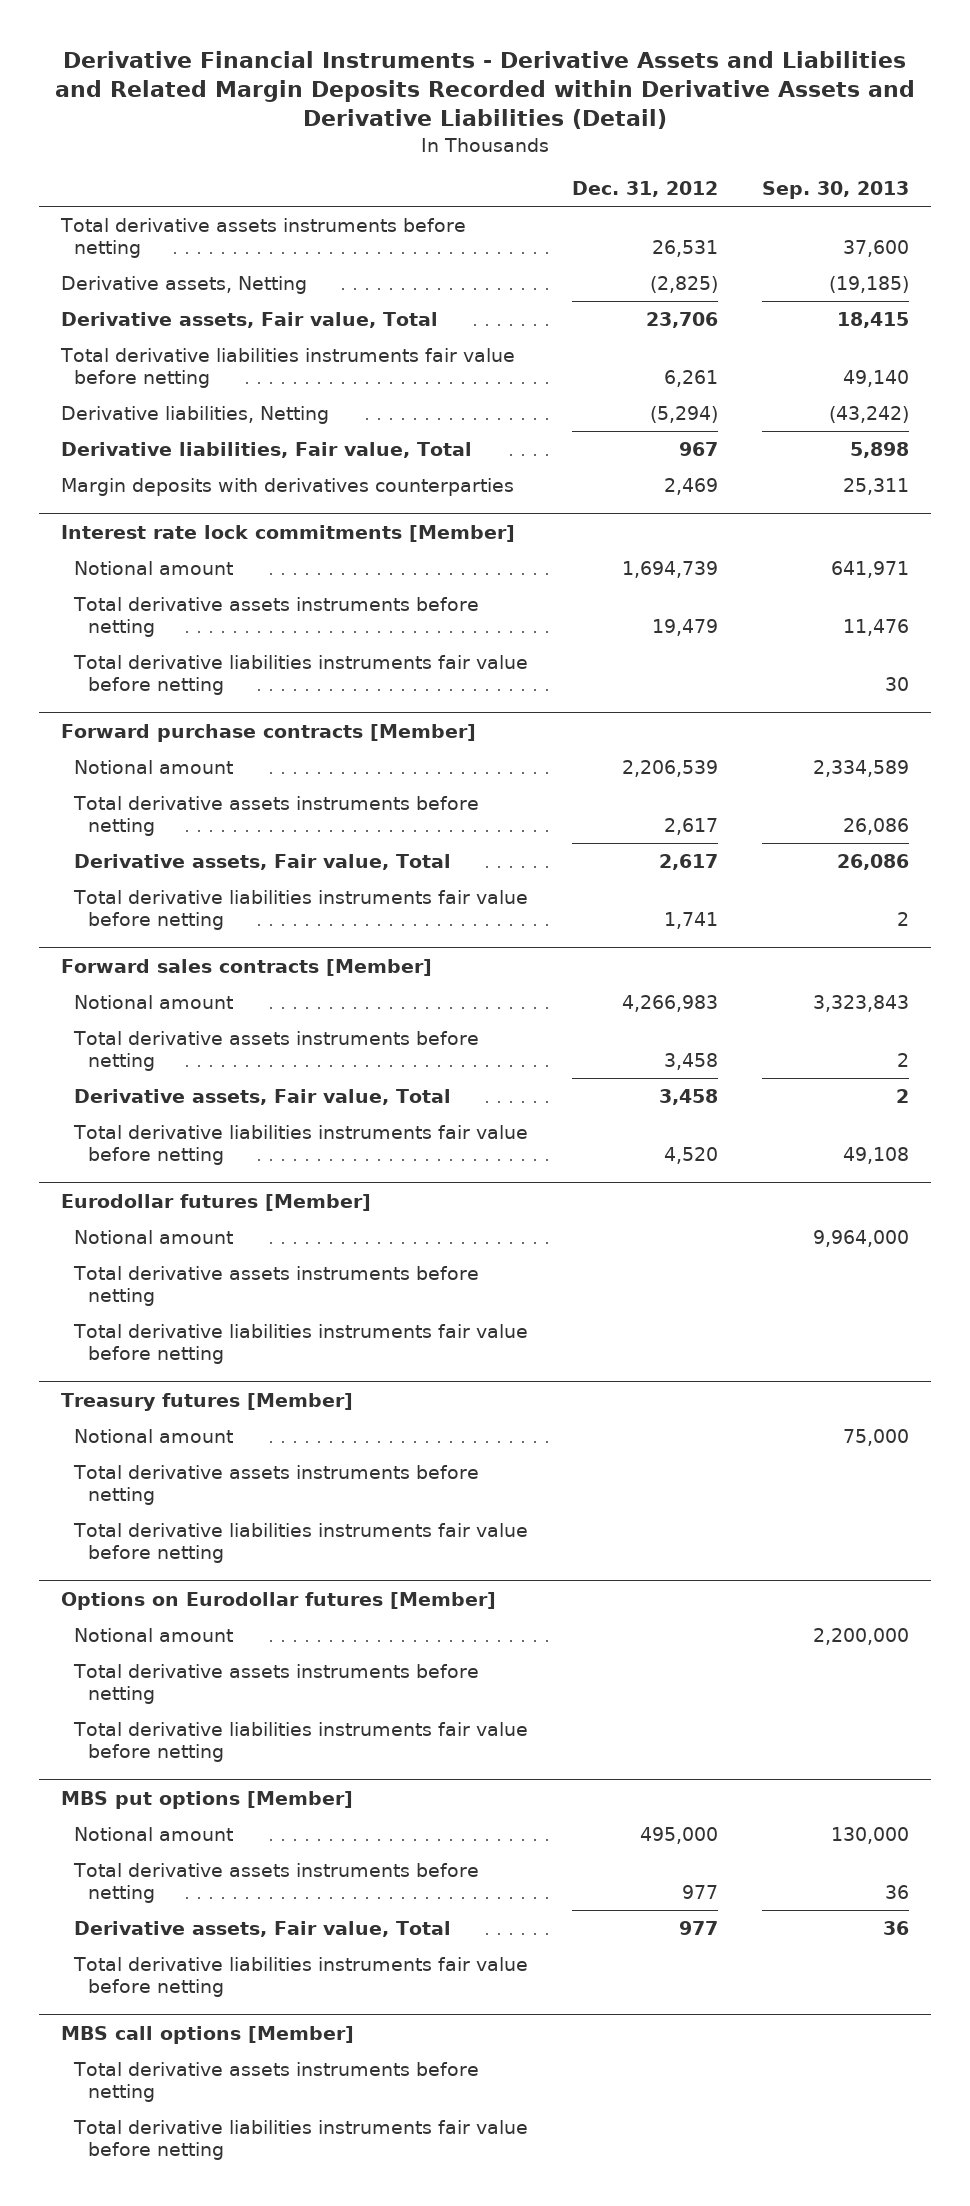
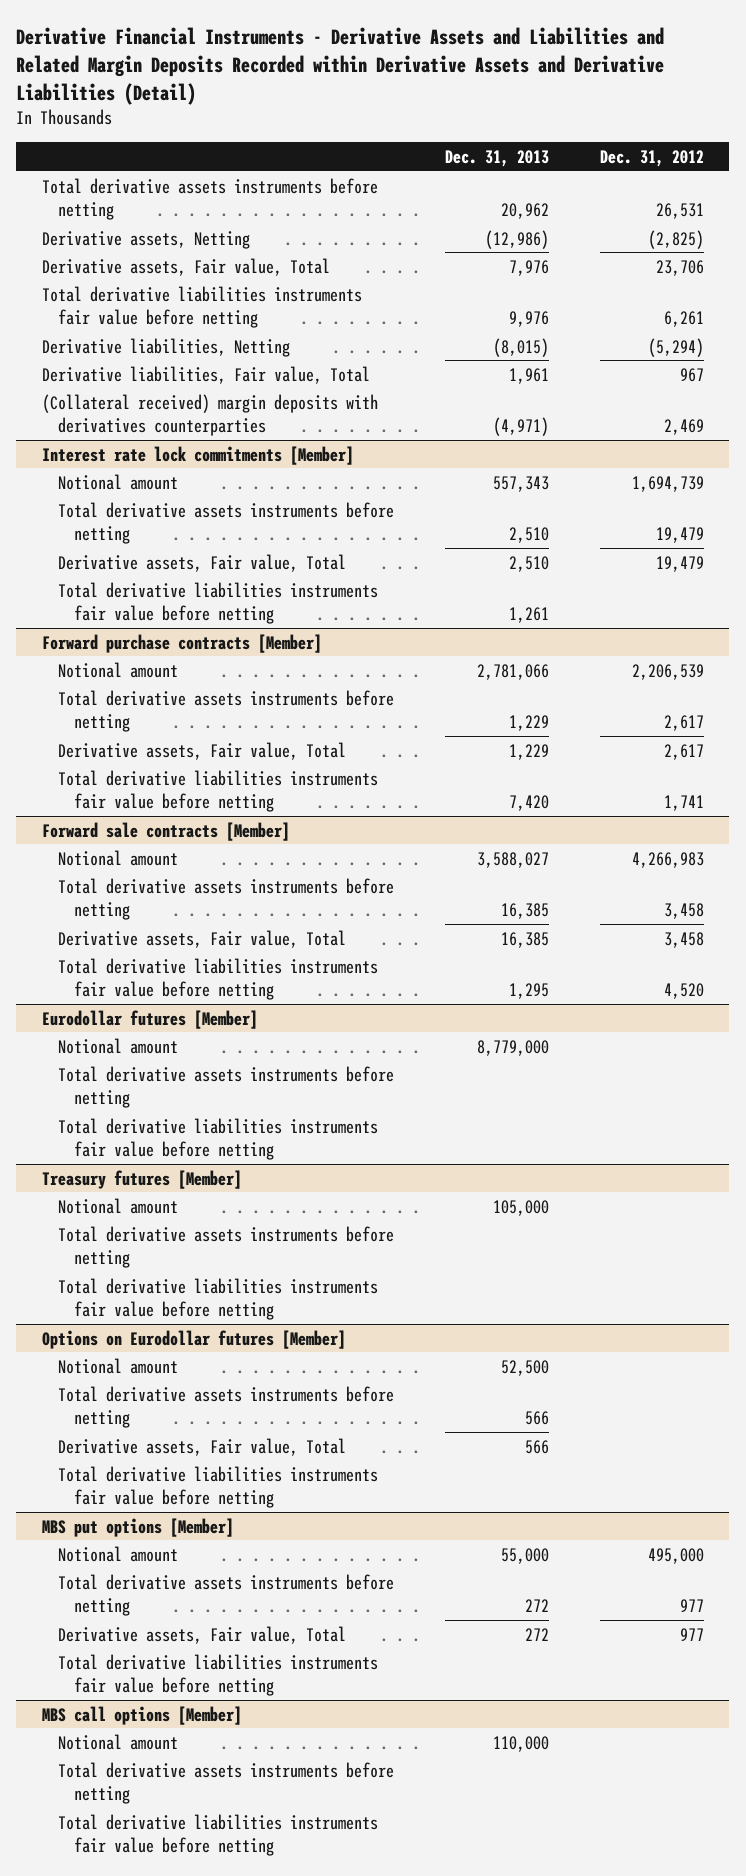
- | Dec. 31, 2012 | Sep. 30, 2013
+ | Dec. 31, 2013 | Dec. 31, 2012
- Margin deposits with derivatives counterparties | 2,469 | 25,311
+ (Collateral received) margin deposits with derivatives counterparties | (4,971) | 2,469
@ Interest rate lock commitments [Member]
+ Derivative assets, Fair value, Total | 2,510 | 19,479
- Forward sales contracts [Member]
+ Forward sale contracts [Member]
@ Options on Eurodollar futures [Member]
+ Derivative assets, Fair value, Total | 566 |
@ MBS call options [Member]
+ Notional amount | 110,000 |

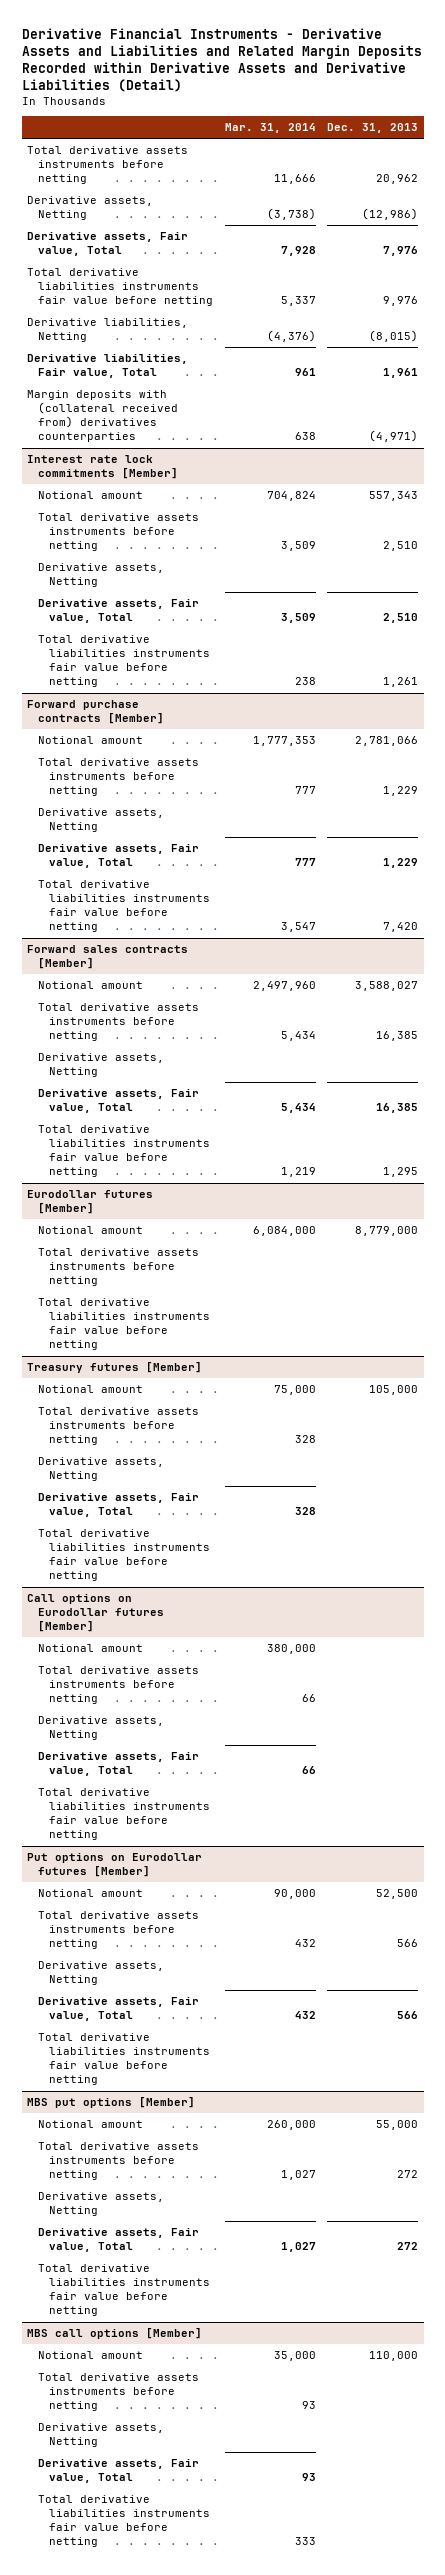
- | Dec. 31, 2013 | Dec. 31, 2012
+ | Mar. 31, 2014 | Dec. 31, 2013
- (Collateral received) margin deposits with derivatives counterparties | (4,971) | 2,469
+ Margin deposits with (collateral received from) derivatives counterparties | 638 | (4,971)
@ Interest rate lock commitments [Member]
+ Derivative assets, Netting
@ Forward purchase contracts [Member]
+ Derivative assets, Netting
- Forward sale contracts [Member]
+ Forward sales contracts [Member]
+ Derivative assets, Netting
@ Treasury futures [Member]
+ Derivative assets, Netting
+ Derivative assets, Fair value, Total | 328 |
- Options on Eurodollar futures [Member]
+ Call options on Eurodollar futures [Member]
+ Notional amount | 380,000 |
+ Total derivative assets instruments before netting | 66 |
+ Derivative assets, Netting
+ Derivative assets, Fair value, Total | 66 |
+ Total derivative liabilities instruments fair value before netting
+ Put options on Eurodollar futures [Member]
+ Derivative assets, Netting
@ MBS put options [Member]
+ Derivative assets, Netting
@ MBS call options [Member]
+ Derivative assets, Netting
+ Derivative assets, Fair value, Total | 93 |

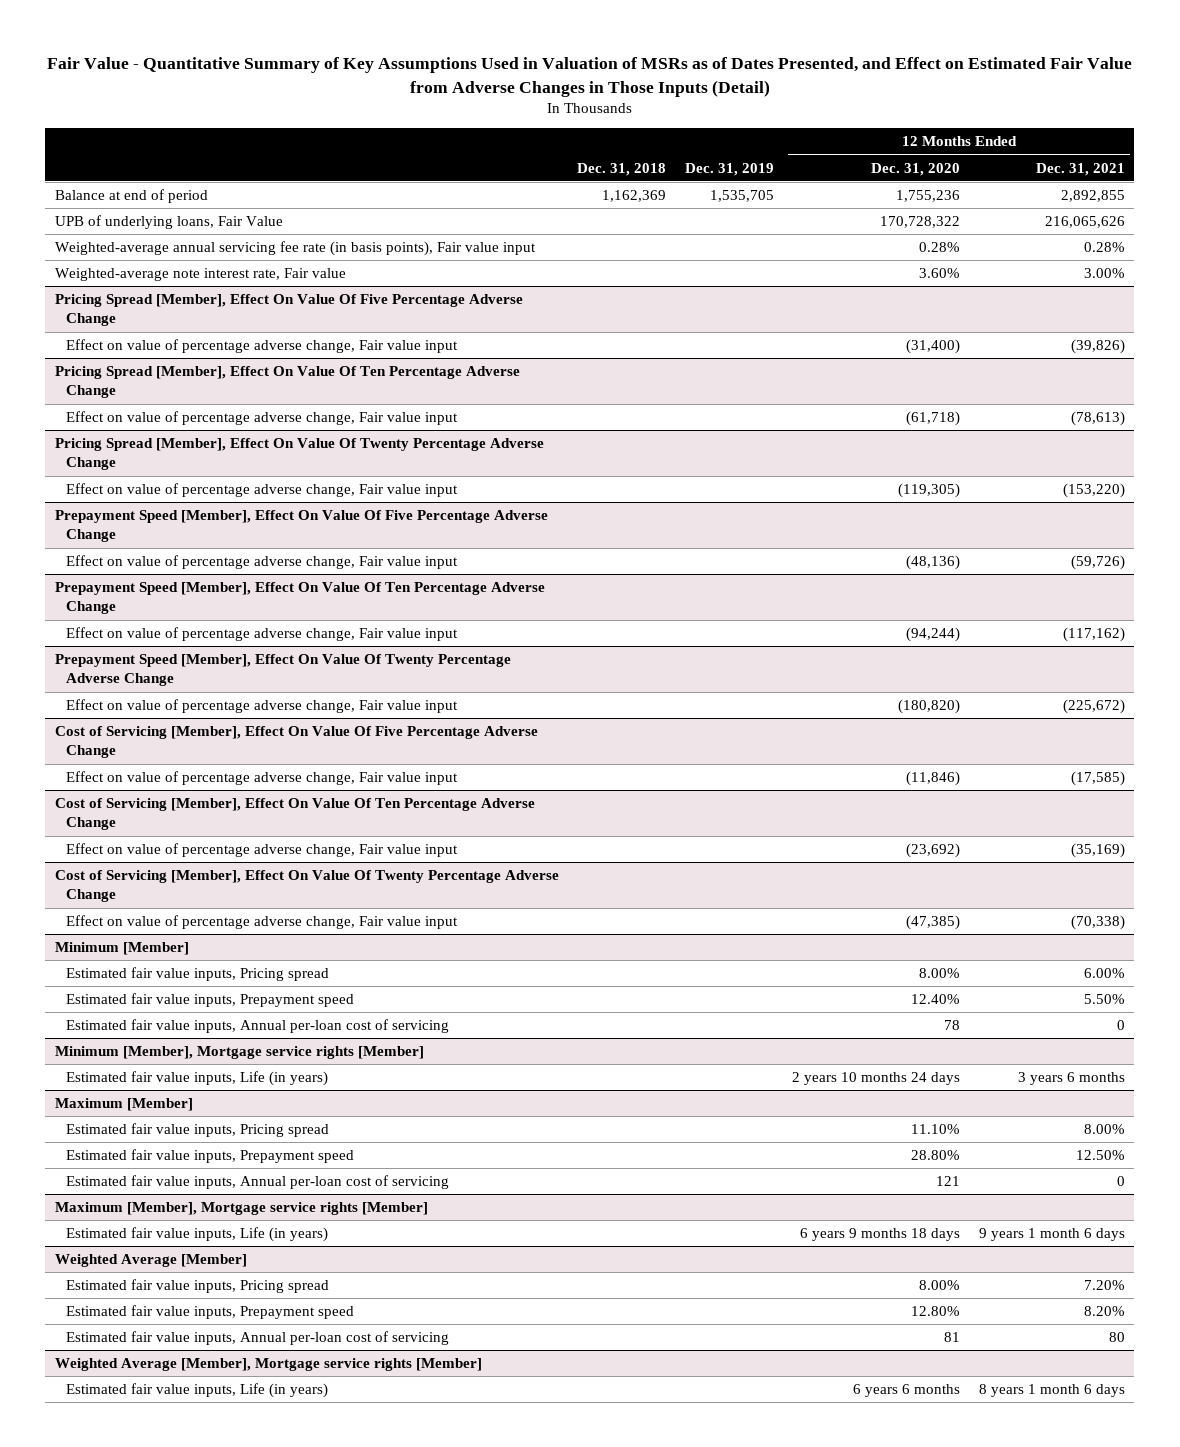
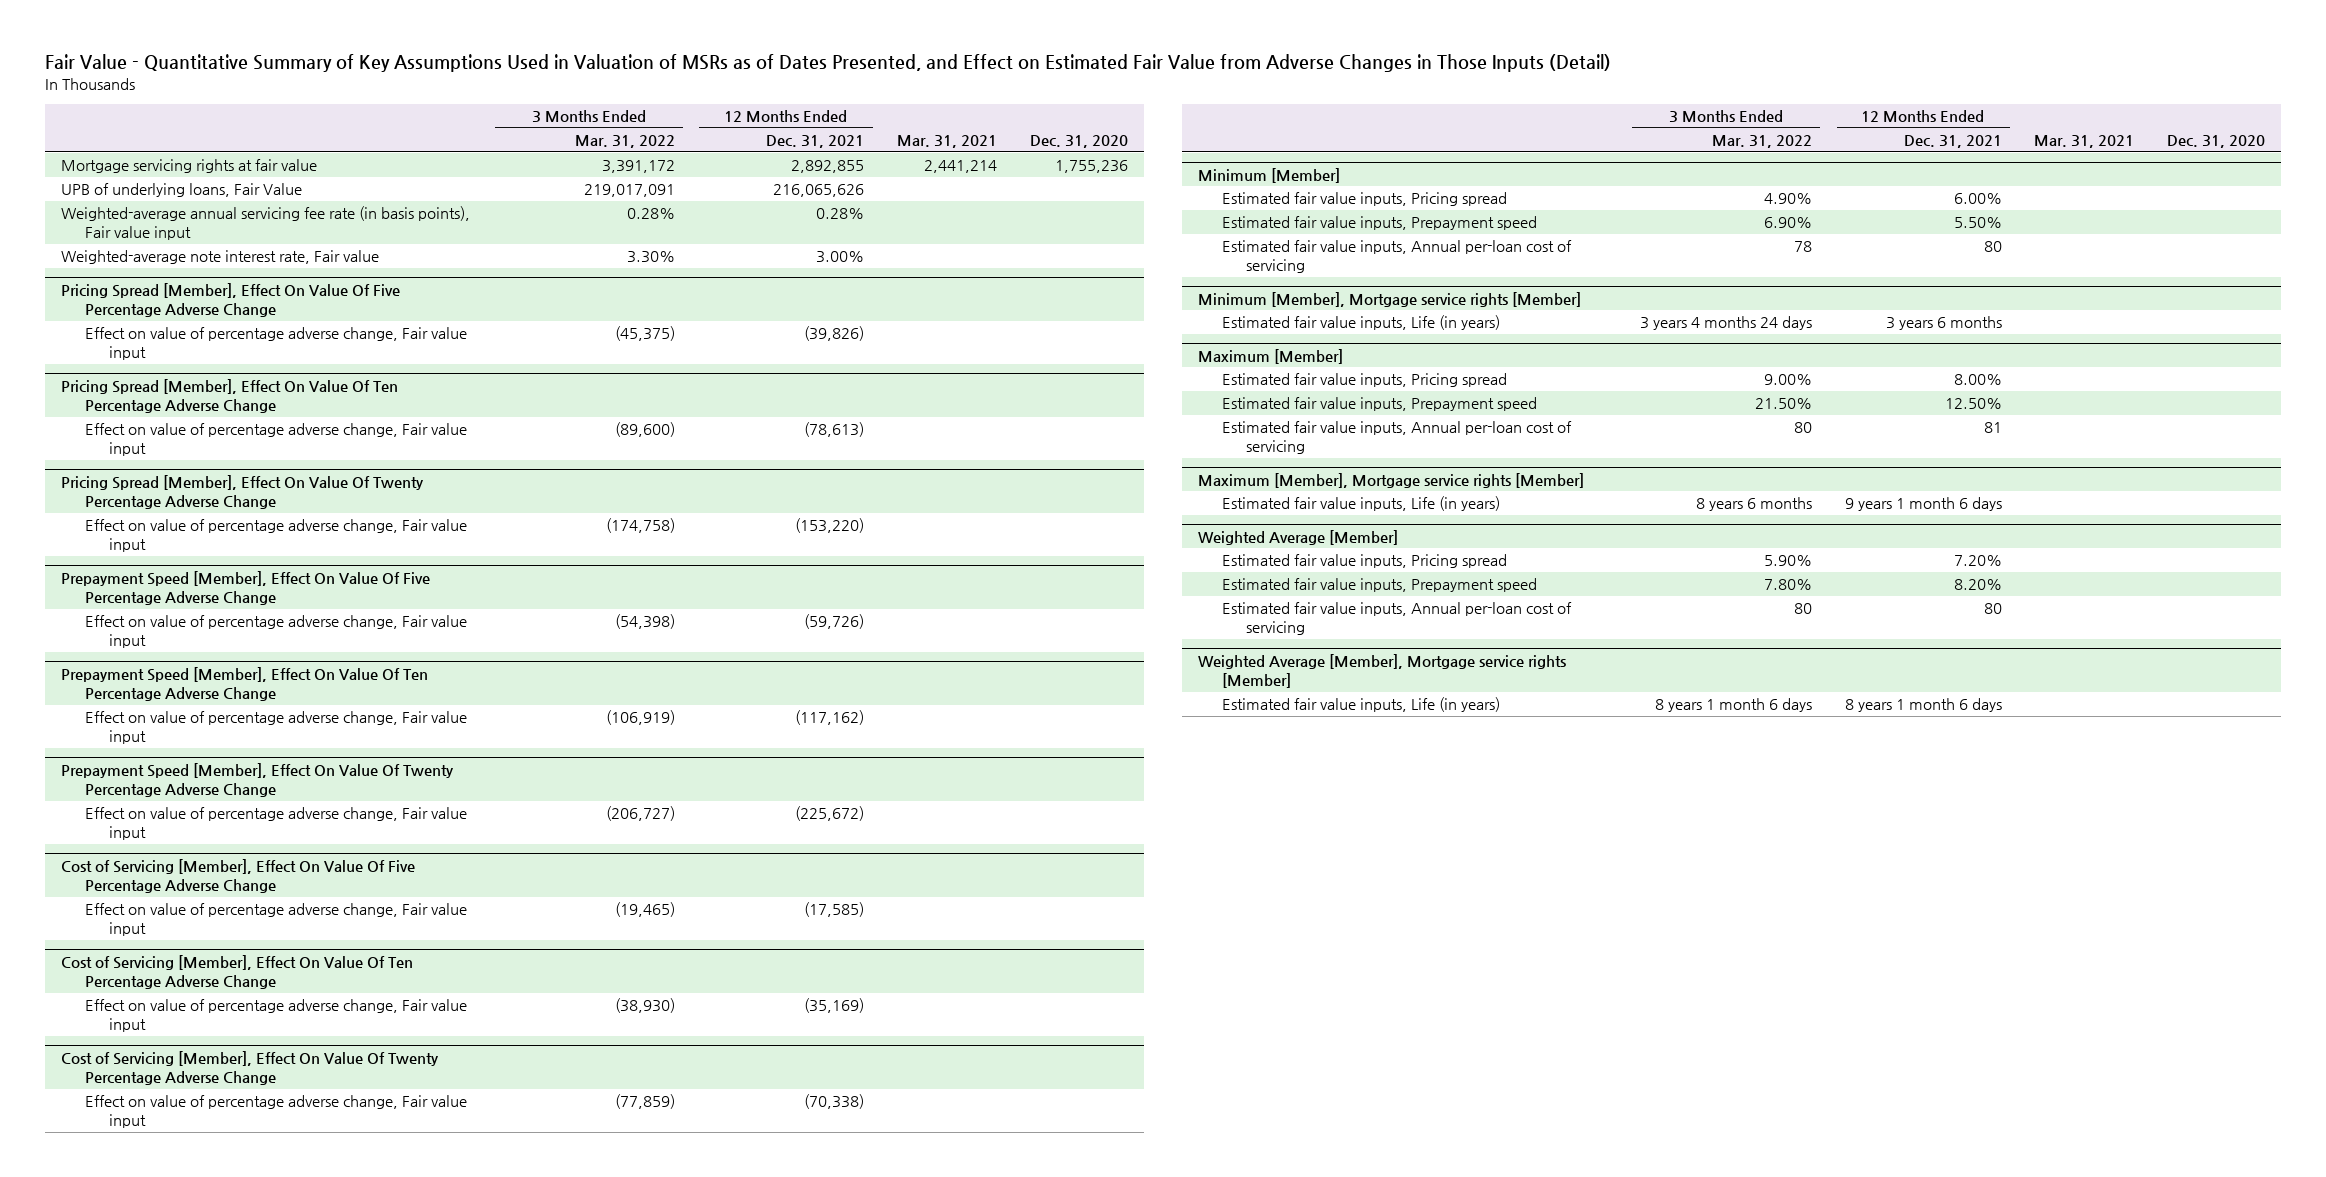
- | Dec. 31, 2018 | Dec. 31, 2019 | 12 Months Ended Dec. 31, 2020 | 12 Months Ended Dec. 31, 2021
+ | 3 Months Ended Mar. 31, 2022 | 12 Months Ended Dec. 31, 2021 | Mar. 31, 2021 | Dec. 31, 2020
- Balance at end of period | 1,162,369 | 1,535,705 | 1,755,236 | 2,892,855
+ Mortgage servicing rights at fair value | 3,391,172 | 2,892,855 | 2,441,214 | 1,755,236
@ Minimum [Member]
- Estimated fair value inputs, Annual per-loan cost of servicing | | | 78 | 0
+ Estimated fair value inputs, Annual per-loan cost of servicing | 78 | 80 | |
@ Maximum [Member]
- Estimated fair value inputs, Annual per-loan cost of servicing | | | 121 | 0
+ Estimated fair value inputs, Annual per-loan cost of servicing | 80 | 81 | |

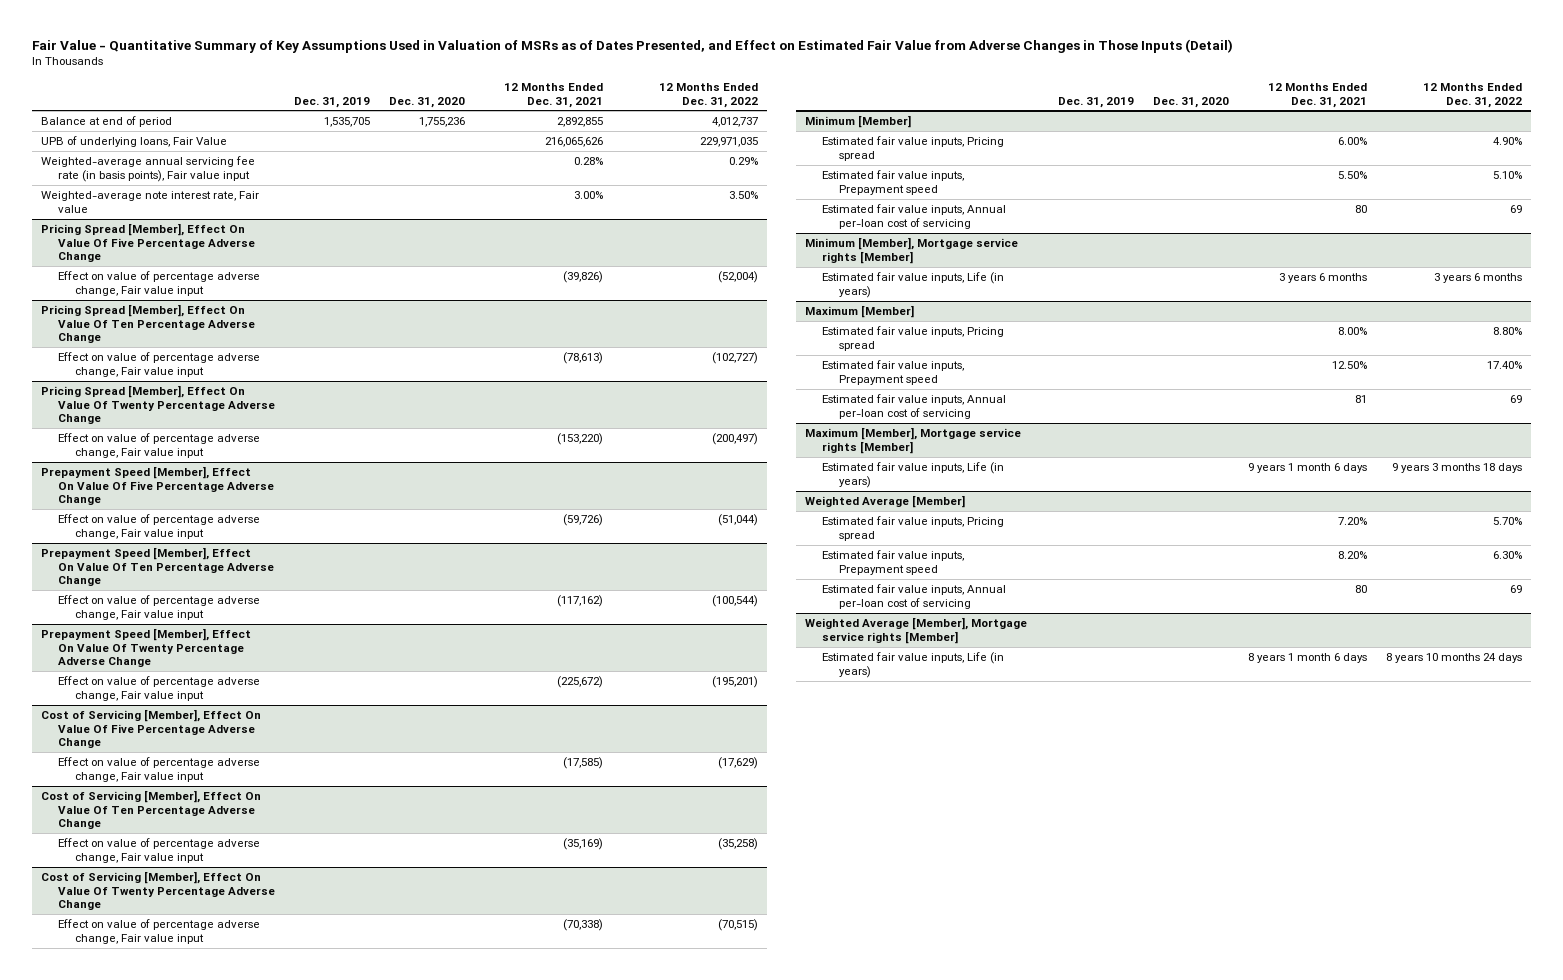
- | 3 Months Ended Mar. 31, 2022 | 12 Months Ended Dec. 31, 2021 | Mar. 31, 2021 | Dec. 31, 2020
+ | Dec. 31, 2019 | Dec. 31, 2020 | 12 Months Ended Dec. 31, 2021 | 12 Months Ended Dec. 31, 2022
- Mortgage servicing rights at fair value | 3,391,172 | 2,892,855 | 2,441,214 | 1,755,236
+ Balance at end of period | 1,535,705 | 1,755,236 | 2,892,855 | 4,012,737

